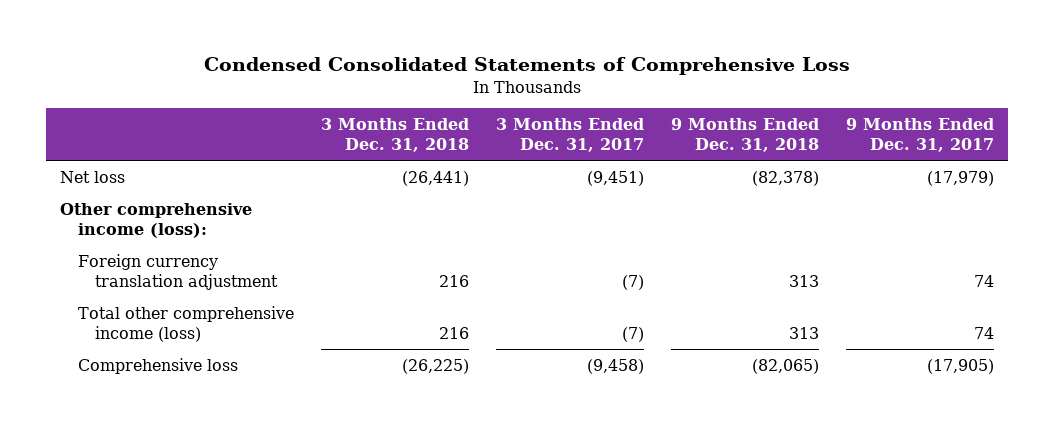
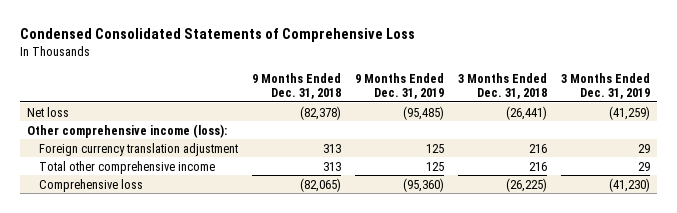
- | 3 Months Ended Dec. 31, 2018 | 3 Months Ended Dec. 31, 2017 | 9 Months Ended Dec. 31, 2018 | 9 Months Ended Dec. 31, 2017
+ | 9 Months Ended Dec. 31, 2018 | 9 Months Ended Dec. 31, 2019 | 3 Months Ended Dec. 31, 2018 | 3 Months Ended Dec. 31, 2019
- Total other comprehensive income (loss) | 216 | (7) | 313 | 74
+ Total other comprehensive income | 313 | 125 | 216 | 29

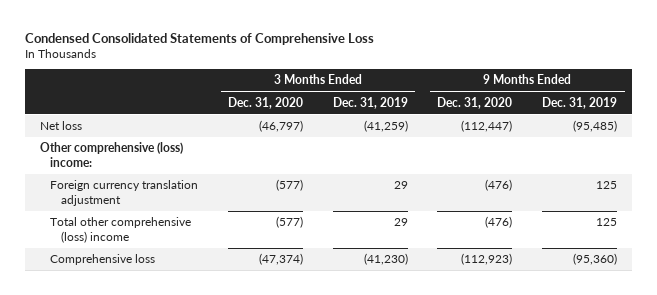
- | 9 Months Ended Dec. 31, 2018 | 9 Months Ended Dec. 31, 2019 | 3 Months Ended Dec. 31, 2018 | 3 Months Ended Dec. 31, 2019
+ | 3 Months Ended Dec. 31, 2020 | 3 Months Ended Dec. 31, 2019 | 9 Months Ended Dec. 31, 2020 | 9 Months Ended Dec. 31, 2019
- Other comprehensive income (loss):
+ Other comprehensive (loss) income:
- Total other comprehensive income | 313 | 125 | 216 | 29
+ Total other comprehensive (loss) income | (577) | 29 | (476) | 125

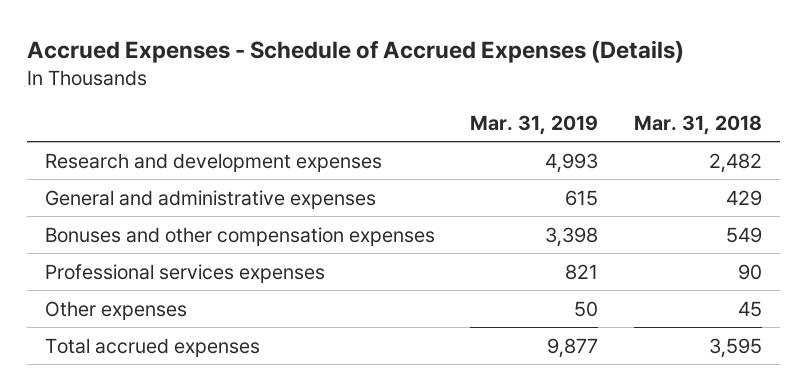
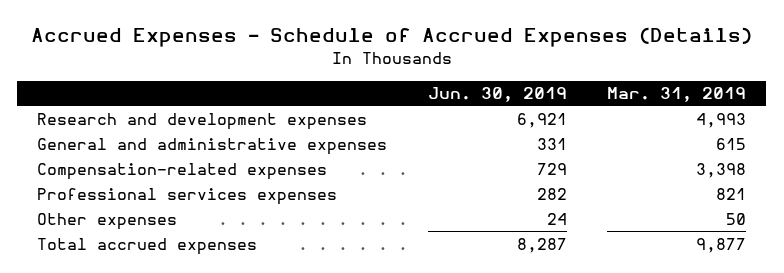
- | Mar. 31, 2019 | Mar. 31, 2018
+ | Jun. 30, 2019 | Mar. 31, 2019
- Bonuses and other compensation expenses | 3,398 | 549
+ Compensation-related expenses | 729 | 3,398

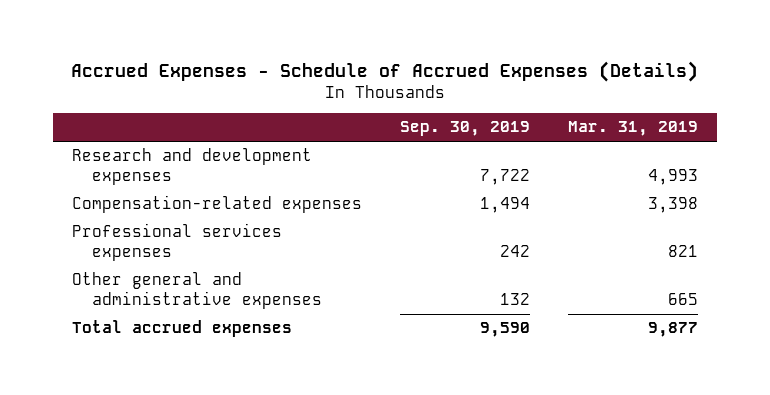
- | Jun. 30, 2019 | Mar. 31, 2019
+ | Sep. 30, 2019 | Mar. 31, 2019
- General and administrative expenses | 331 | 615
- Other expenses | 24 | 50
+ Other general and administrative expenses | 132 | 665

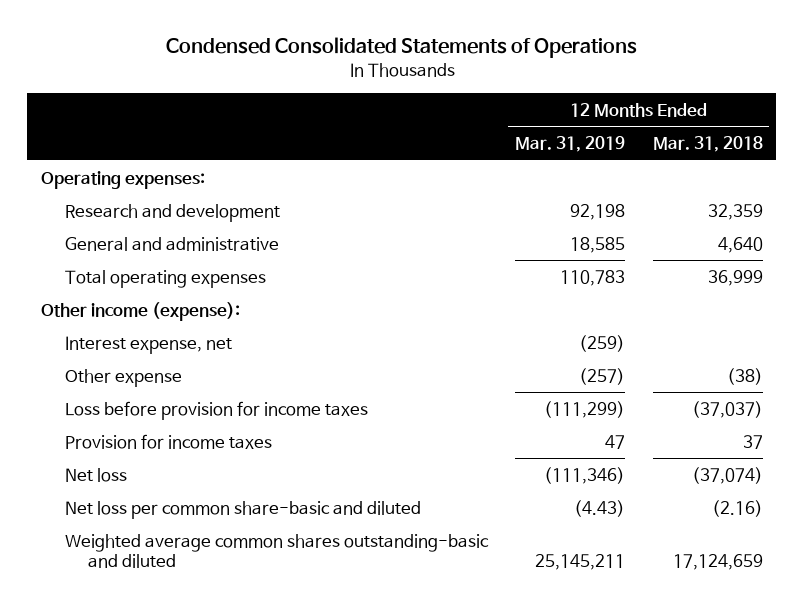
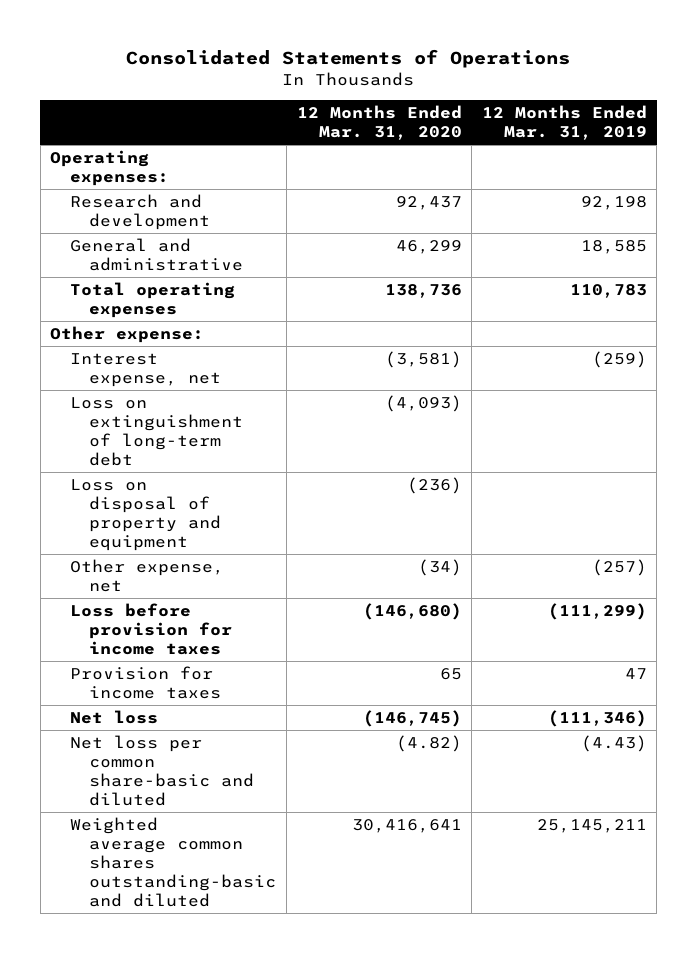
- Condensed Consolidated Statements of Operations
+ Consolidated Statements of Operations
- | 12 Months Ended Mar. 31, 2019 | 12 Months Ended Mar. 31, 2018
+ | 12 Months Ended Mar. 31, 2020 | 12 Months Ended Mar. 31, 2019
- Other income (expense):
+ Other expense:
- Other expense | (257) | (38)
+ Loss on extinguishment of long-term debt | (4,093) |
+ Loss on disposal of property and equipment | (236) |
+ Other expense, net | (34) | (257)

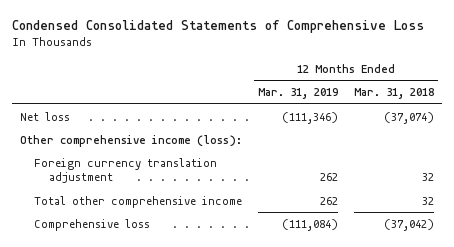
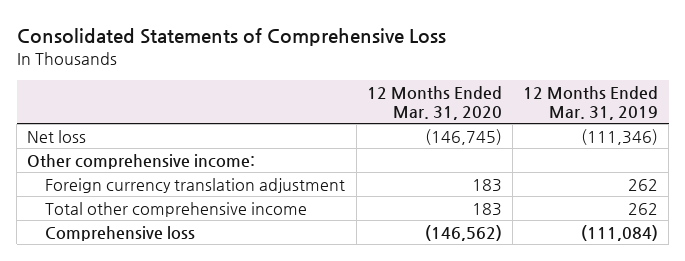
- Condensed Consolidated Statements of Comprehensive Loss
+ Consolidated Statements of Comprehensive Loss
- | 12 Months Ended Mar. 31, 2019 | 12 Months Ended Mar. 31, 2018
+ | 12 Months Ended Mar. 31, 2020 | 12 Months Ended Mar. 31, 2019
- Other comprehensive income (loss):
+ Other comprehensive income:

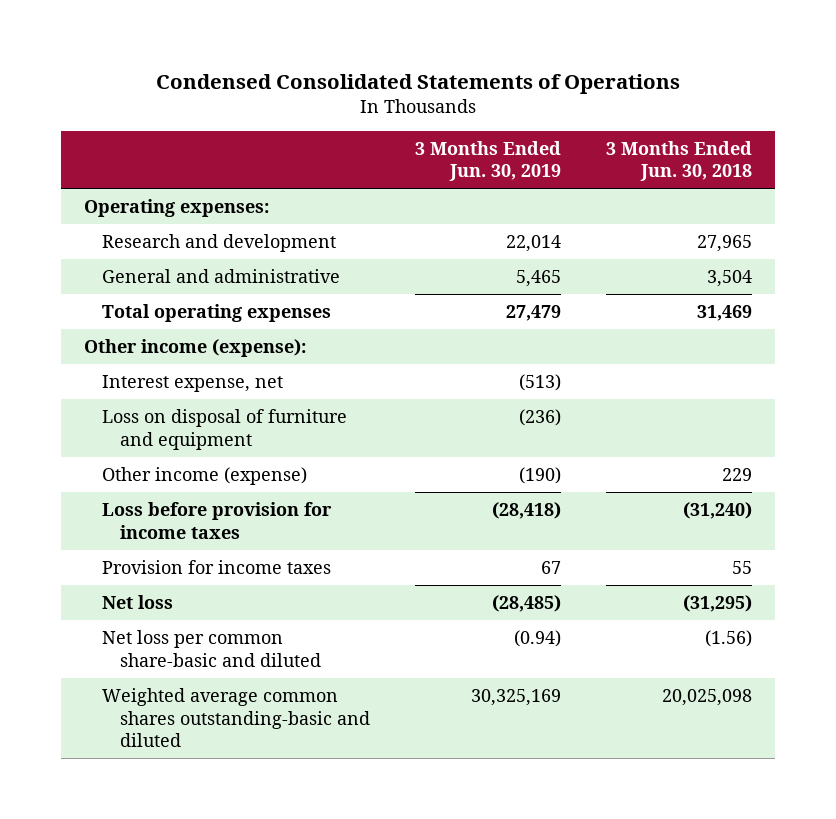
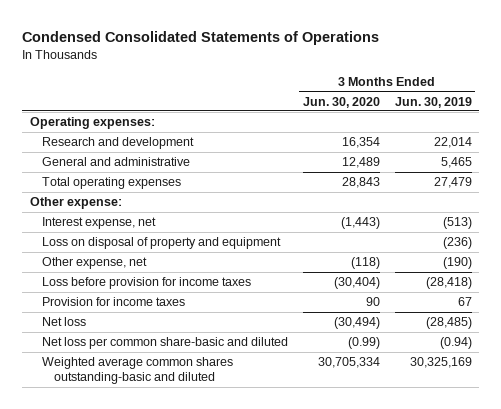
- | 3 Months Ended Jun. 30, 2019 | 3 Months Ended Jun. 30, 2018
+ | 3 Months Ended Jun. 30, 2020 | 3 Months Ended Jun. 30, 2019
- Other income (expense):
+ Other expense:
- Loss on disposal of furniture and equipment | (236) |
- Other income (expense) | (190) | 229
+ Loss on disposal of property and equipment | | (236)
+ Other expense, net | (118) | (190)

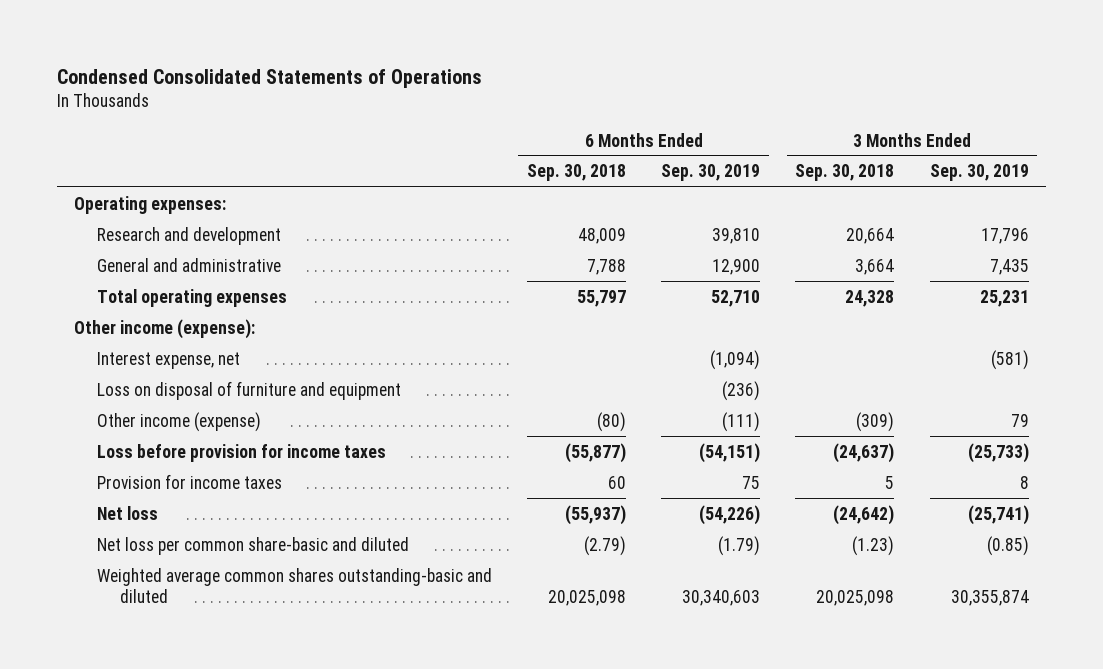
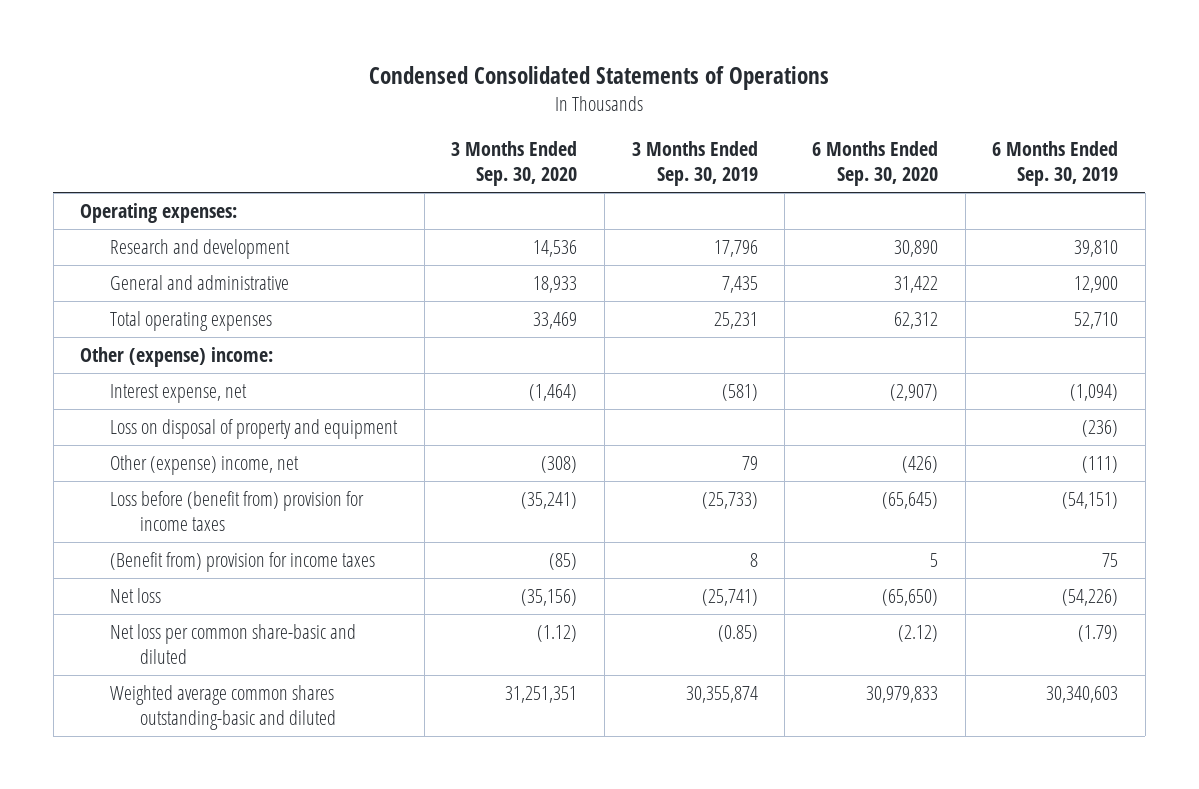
- | 6 Months Ended Sep. 30, 2018 | 6 Months Ended Sep. 30, 2019 | 3 Months Ended Sep. 30, 2018 | 3 Months Ended Sep. 30, 2019
+ | 3 Months Ended Sep. 30, 2020 | 3 Months Ended Sep. 30, 2019 | 6 Months Ended Sep. 30, 2020 | 6 Months Ended Sep. 30, 2019
- Other income (expense):
+ Other (expense) income:
- Loss on disposal of furniture and equipment | | (236) | |
- Other income (expense) | (80) | (111) | (309) | 79
- Loss before provision for income taxes | (55,877) | (54,151) | (24,637) | (25,733)
- Provision for income taxes | 60 | 75 | 5 | 8
+ Loss on disposal of property and equipment | | | | (236)
+ Other (expense) income, net | (308) | 79 | (426) | (111)
+ Loss before (benefit from) provision for income taxes | (35,241) | (25,733) | (65,645) | (54,151)
+ (Benefit from) provision for income taxes | (85) | 8 | 5 | 75

